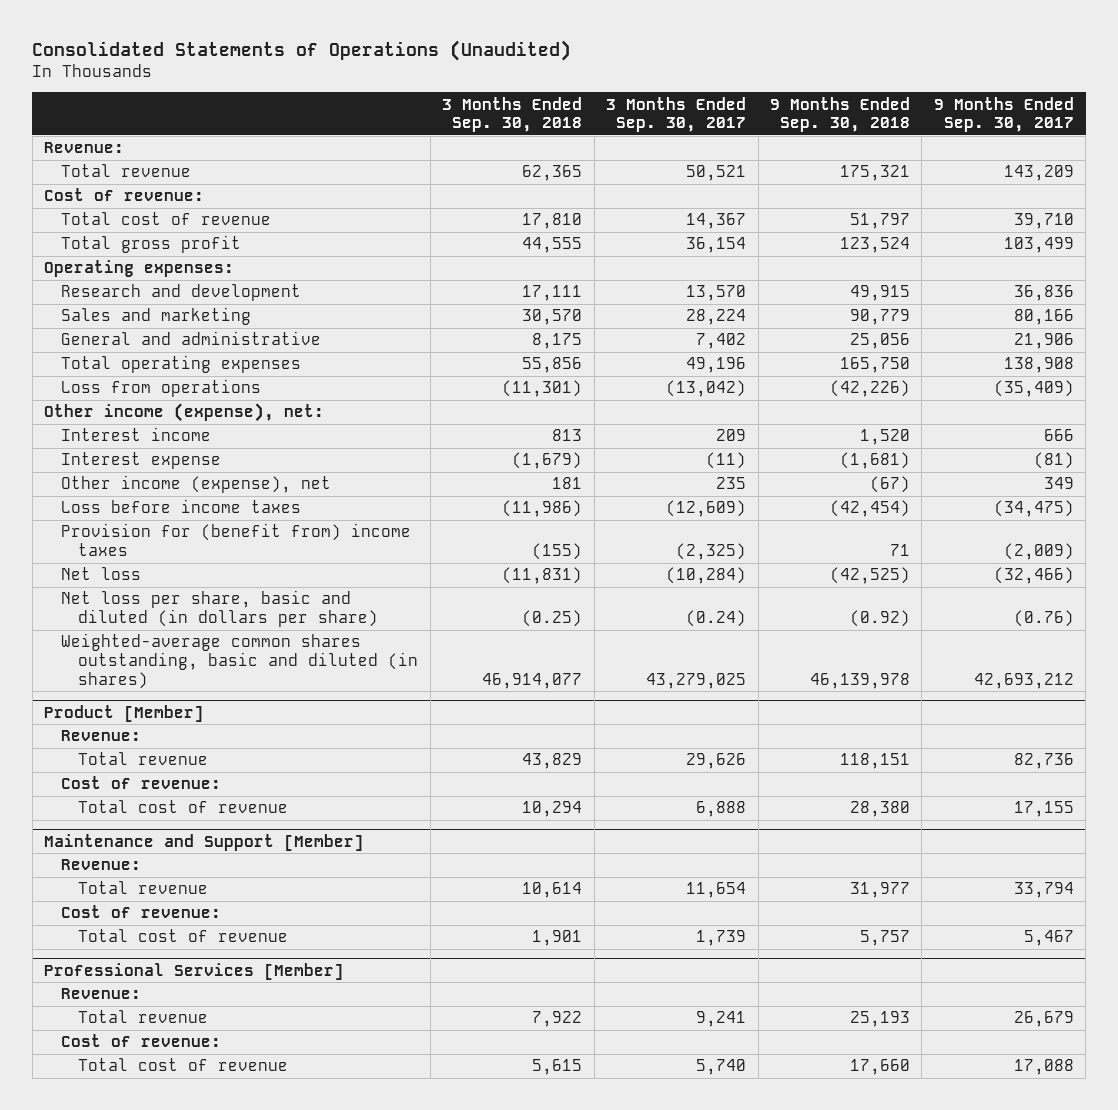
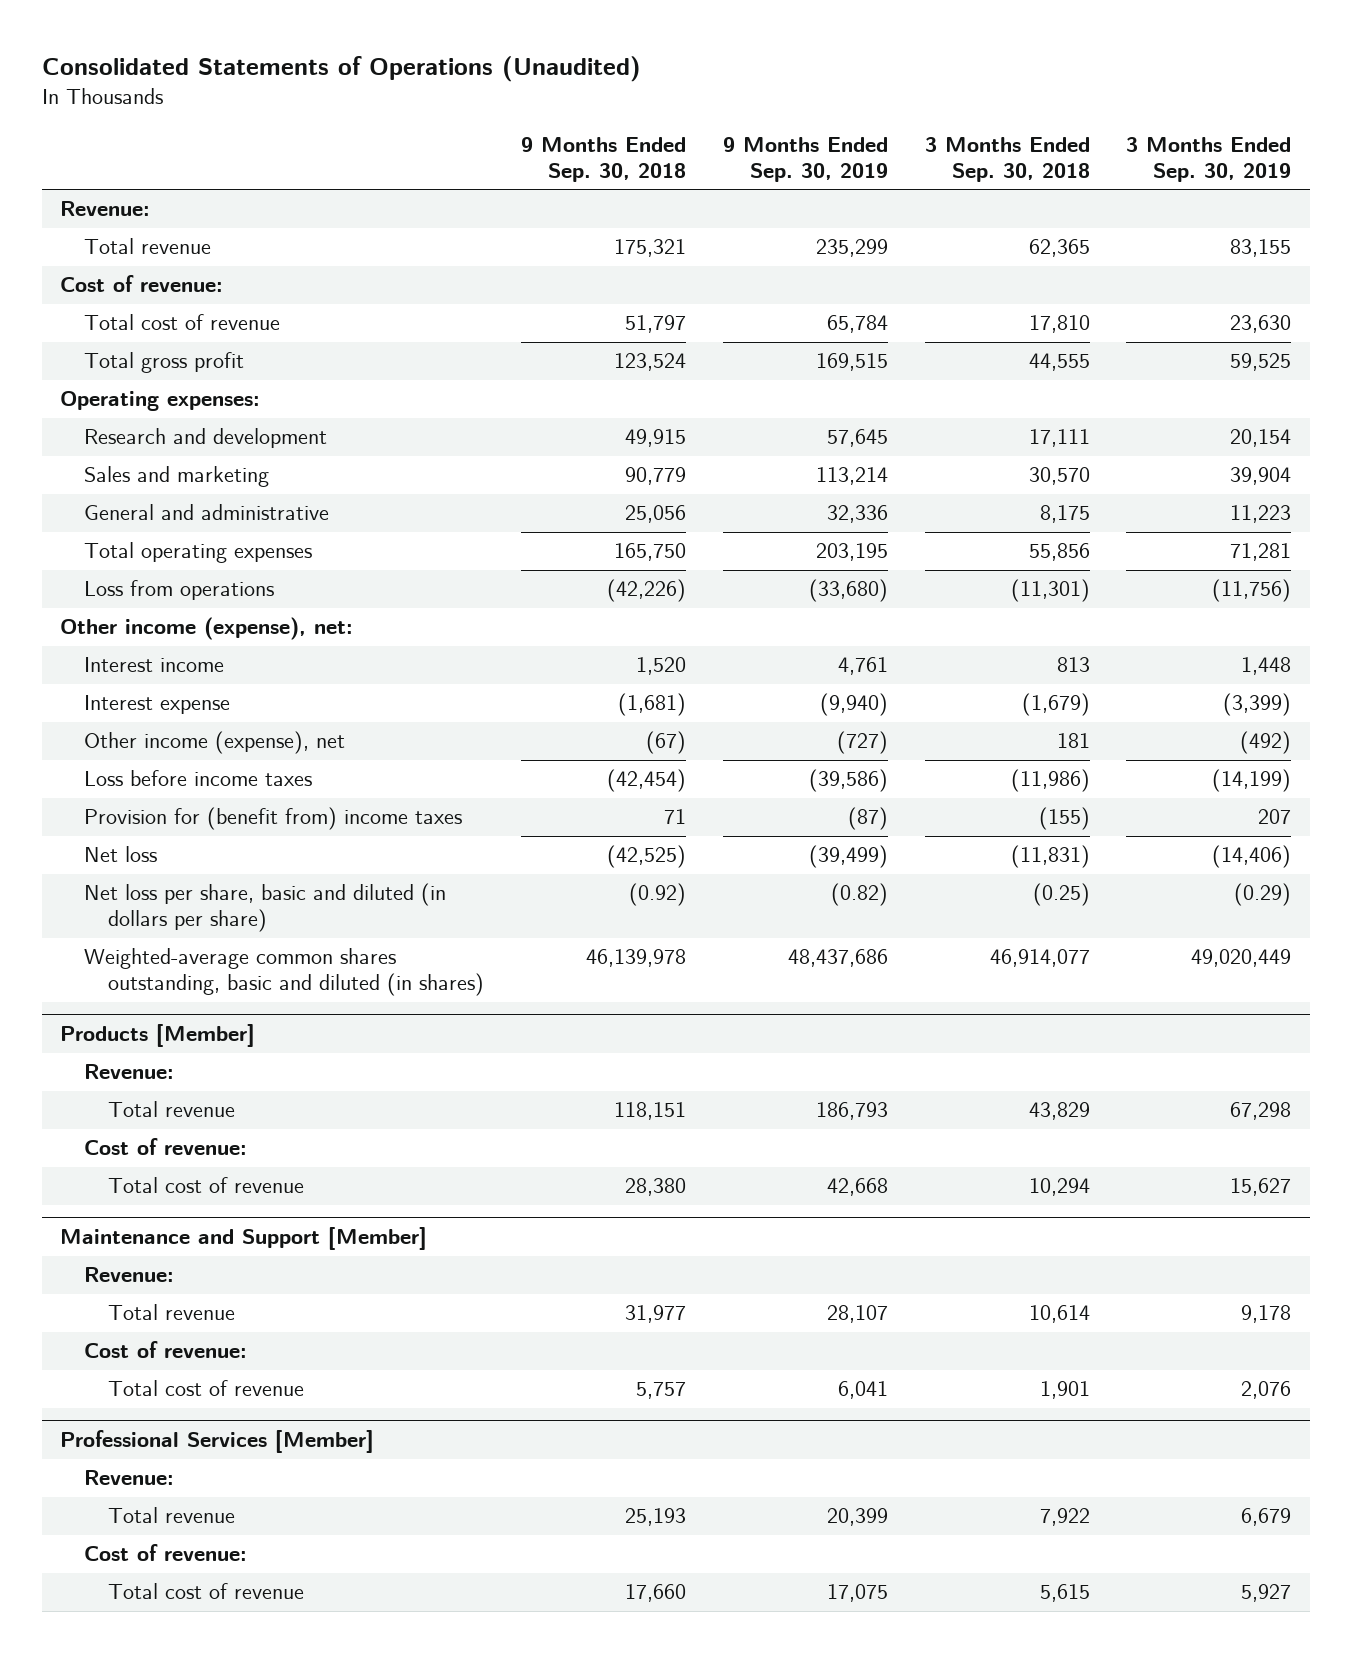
- | 3 Months Ended Sep. 30, 2018 | 3 Months Ended Sep. 30, 2017 | 9 Months Ended Sep. 30, 2018 | 9 Months Ended Sep. 30, 2017
+ | 9 Months Ended Sep. 30, 2018 | 9 Months Ended Sep. 30, 2019 | 3 Months Ended Sep. 30, 2018 | 3 Months Ended Sep. 30, 2019
- Product [Member]
+ Products [Member]

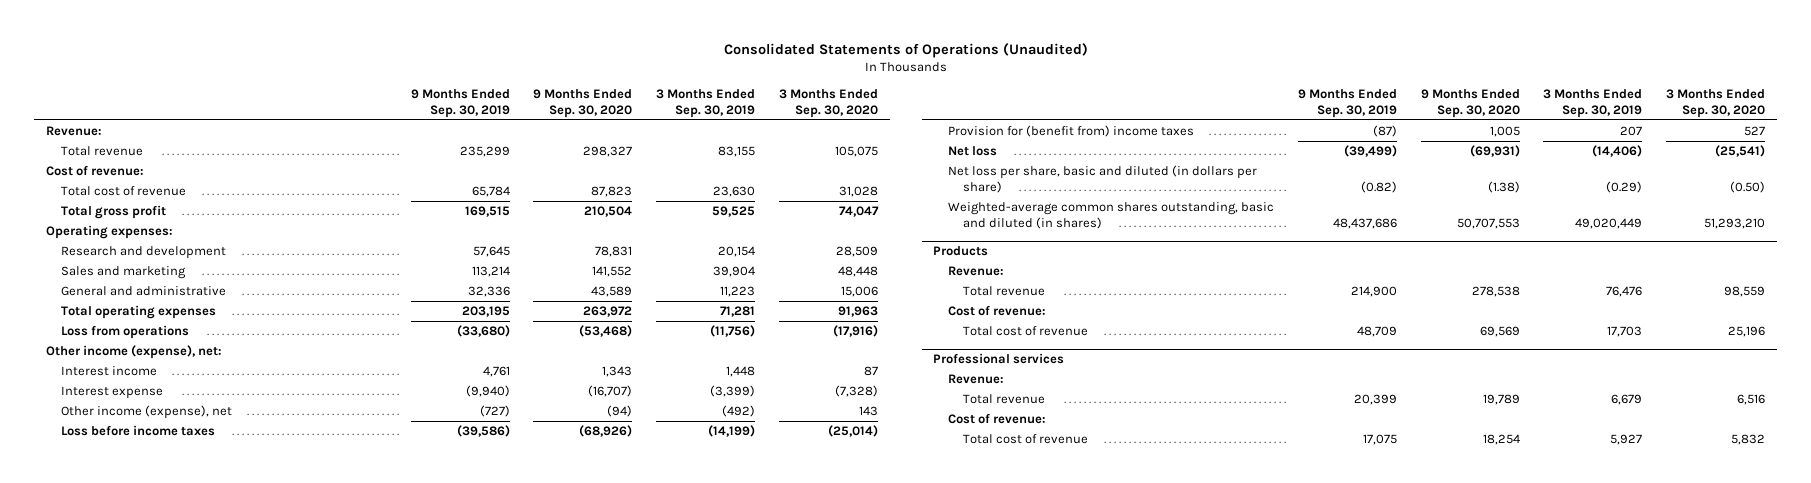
- | 9 Months Ended Sep. 30, 2018 | 9 Months Ended Sep. 30, 2019 | 3 Months Ended Sep. 30, 2018 | 3 Months Ended Sep. 30, 2019
+ | 9 Months Ended Sep. 30, 2019 | 9 Months Ended Sep. 30, 2020 | 3 Months Ended Sep. 30, 2019 | 3 Months Ended Sep. 30, 2020
- Products [Member]
- Revenue:
- Total revenue | 118,151 | 186,793 | 43,829 | 67,298
- Cost of revenue:
- Total cost of revenue | 28,380 | 42,668 | 10,294 | 15,627
- Maintenance and Support [Member]
+ Products
- Total revenue | 31,977 | 28,107 | 10,614 | 9,178
+ Total revenue | 214,900 | 278,538 | 76,476 | 98,559
- Total cost of revenue | 5,757 | 6,041 | 1,901 | 2,076
- Professional Services [Member]
+ Total cost of revenue | 48,709 | 69,569 | 17,703 | 25,196
+ Professional services

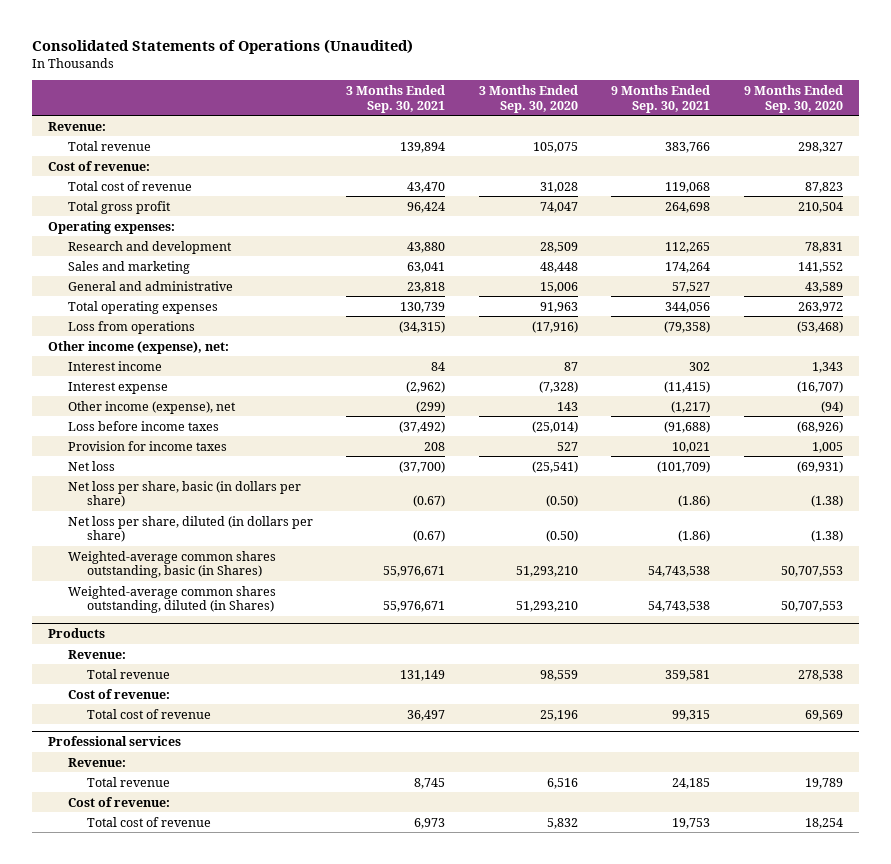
- | 9 Months Ended Sep. 30, 2019 | 9 Months Ended Sep. 30, 2020 | 3 Months Ended Sep. 30, 2019 | 3 Months Ended Sep. 30, 2020
+ | 3 Months Ended Sep. 30, 2021 | 3 Months Ended Sep. 30, 2020 | 9 Months Ended Sep. 30, 2021 | 9 Months Ended Sep. 30, 2020
- Provision for (benefit from) income taxes | (87) | 1,005 | 207 | 527
+ Provision for income taxes | 208 | 527 | 10,021 | 1,005
- Net loss per share, basic and diluted (in dollars per share) | (0.82) | (1.38) | (0.29) | (0.50)
- Weighted-average common shares outstanding, basic and diluted (in shares) | 48,437,686 | 50,707,553 | 49,020,449 | 51,293,210
+ Net loss per share, basic (in dollars per share) | (0.67) | (0.50) | (1.86) | (1.38)
+ Net loss per share, diluted (in dollars per share) | (0.67) | (0.50) | (1.86) | (1.38)
+ Weighted-average common shares outstanding, basic (in Shares) | 55,976,671 | 51,293,210 | 54,743,538 | 50,707,553
+ Weighted-average common shares outstanding, diluted (in Shares) | 55,976,671 | 51,293,210 | 54,743,538 | 50,707,553

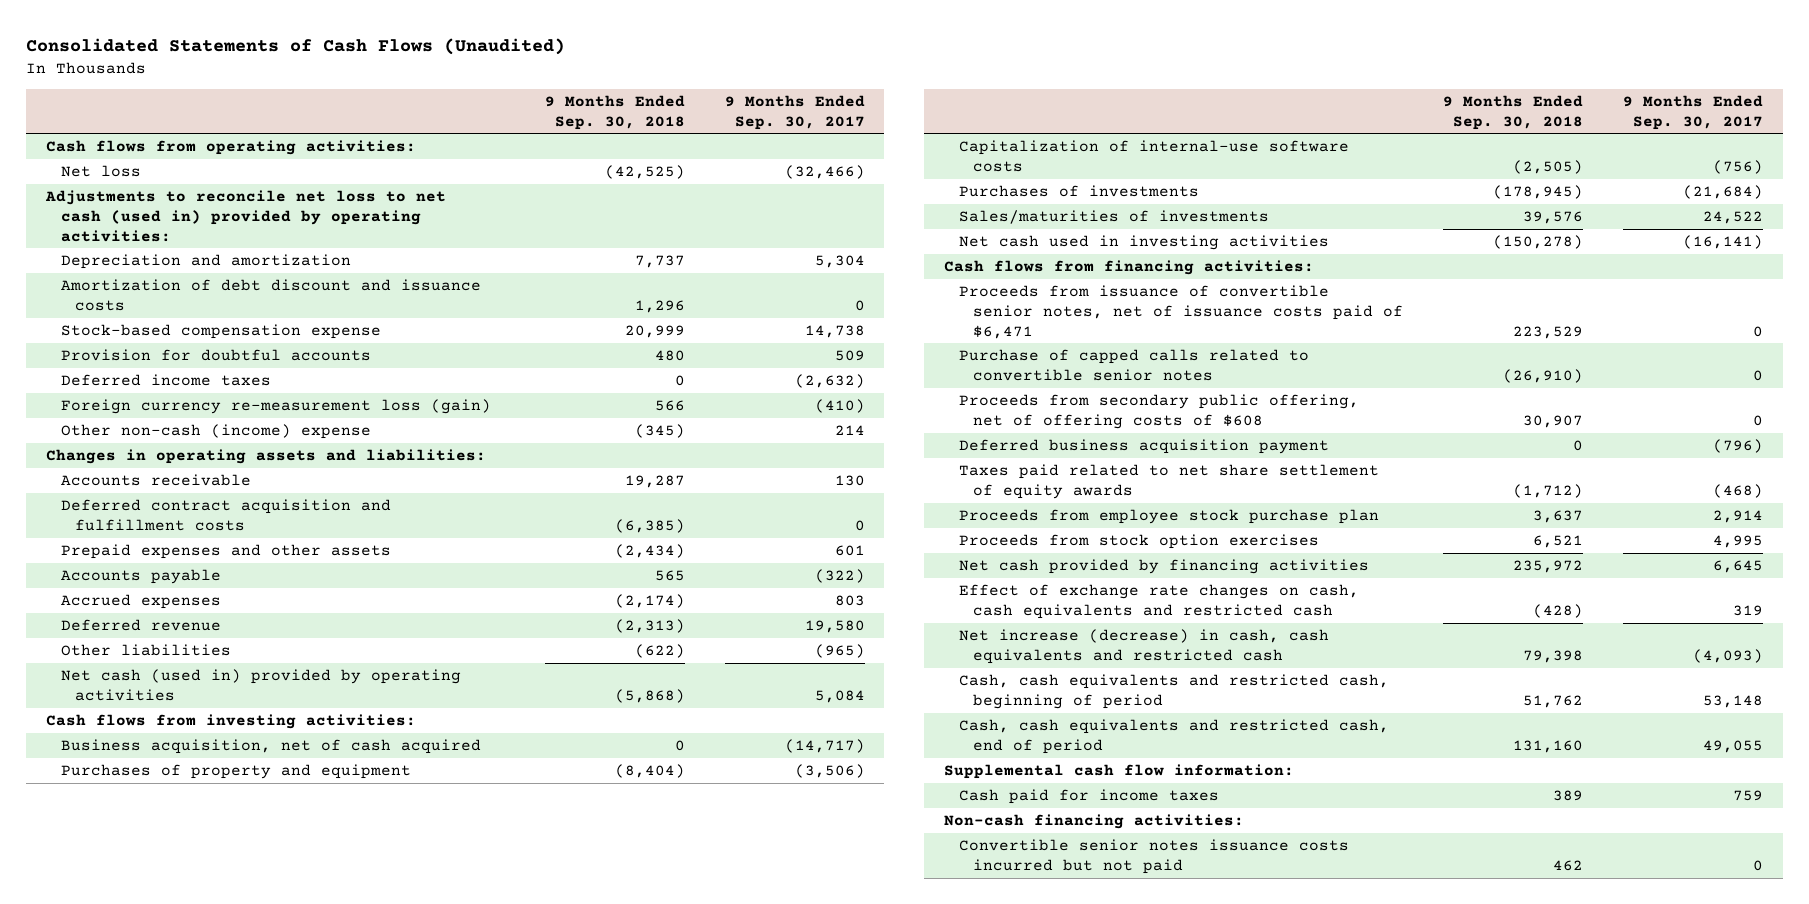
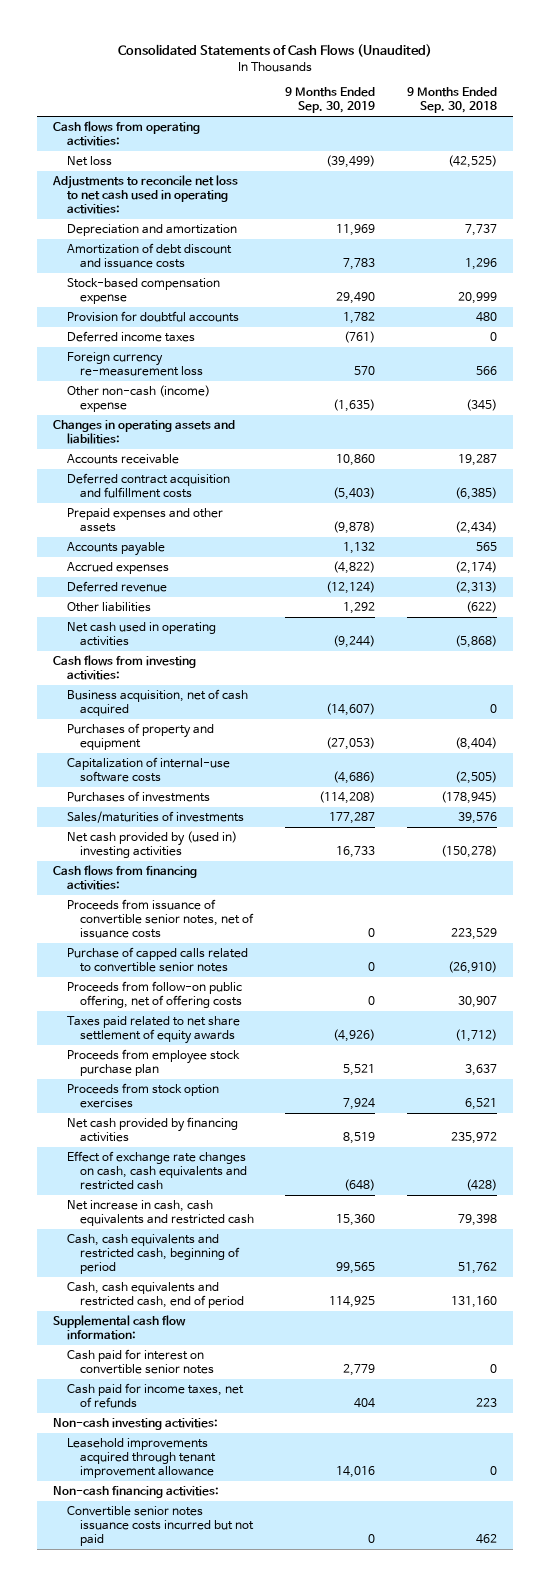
- | 9 Months Ended Sep. 30, 2018 | 9 Months Ended Sep. 30, 2017
+ | 9 Months Ended Sep. 30, 2019 | 9 Months Ended Sep. 30, 2018
- Adjustments to reconcile net loss to net cash (used in) provided by operating activities:
+ Adjustments to reconcile net loss to net cash used in operating activities:
- Foreign currency re-measurement loss (gain) | 566 | (410)
+ Foreign currency re-measurement loss | 570 | 566
- Net cash (used in) provided by operating activities | (5,868) | 5,084
+ Net cash used in operating activities | (9,244) | (5,868)
- Net cash used in investing activities | (150,278) | (16,141)
+ Net cash provided by (used in) investing activities | 16,733 | (150,278)
- Proceeds from issuance of convertible senior notes, net of issuance costs paid of $6,471 | 223,529 | 0
+ Proceeds from issuance of convertible senior notes, net of issuance costs | 0 | 223,529
- Proceeds from secondary public offering, net of offering costs of $608 | 30,907 | 0
- Deferred business acquisition payment | 0 | (796)
+ Proceeds from follow-on public offering, net of offering costs | 0 | 30,907
- Net increase (decrease) in cash, cash equivalents and restricted cash | 79,398 | (4,093)
+ Net increase in cash, cash equivalents and restricted cash | 15,360 | 79,398
- Cash paid for income taxes | 389 | 759
+ Cash paid for interest on convertible senior notes | 2,779 | 0
+ Cash paid for income taxes, net of refunds | 404 | 223
+ Non-cash investing activities:
+ Leasehold improvements acquired through tenant improvement allowance | 14,016 | 0

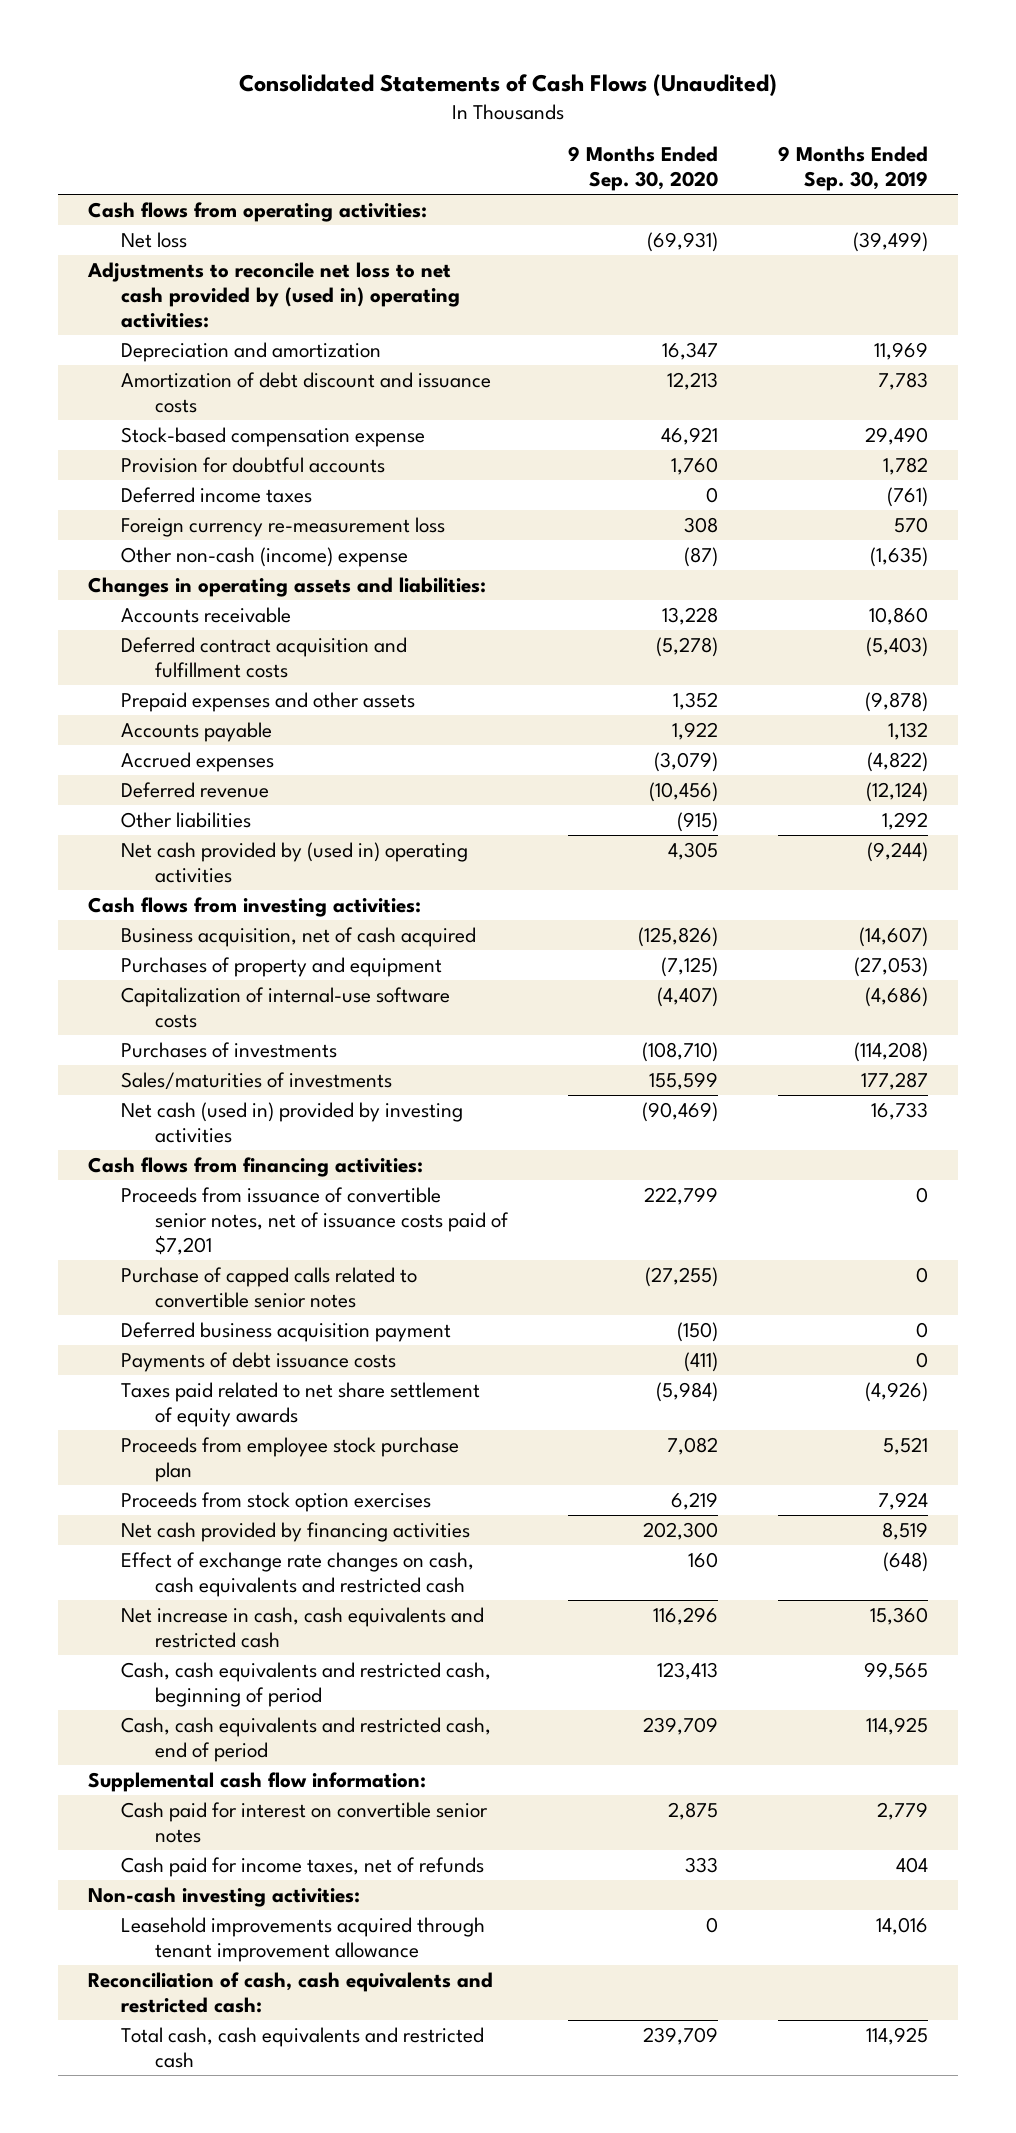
- | 9 Months Ended Sep. 30, 2019 | 9 Months Ended Sep. 30, 2018
+ | 9 Months Ended Sep. 30, 2020 | 9 Months Ended Sep. 30, 2019
- Adjustments to reconcile net loss to net cash used in operating activities:
+ Adjustments to reconcile net loss to net cash provided by (used in) operating activities:
- Net cash used in operating activities | (9,244) | (5,868)
+ Net cash provided by (used in) operating activities | 4,305 | (9,244)
- Net cash provided by (used in) investing activities | 16,733 | (150,278)
+ Net cash (used in) provided by investing activities | (90,469) | 16,733
- Proceeds from issuance of convertible senior notes, net of issuance costs | 0 | 223,529
+ Proceeds from issuance of convertible senior notes, net of issuance costs paid of $7,201 | 222,799 | 0
- Proceeds from follow-on public offering, net of offering costs | 0 | 30,907
+ Deferred business acquisition payment | (150) | 0
+ Payments of debt issuance costs | (411) | 0
- Non-cash financing activities:
- Convertible senior notes issuance costs incurred but not paid | 0 | 462
+ Reconciliation of cash, cash equivalents and restricted cash:
+ Total cash, cash equivalents and restricted cash | 239,709 | 114,925

